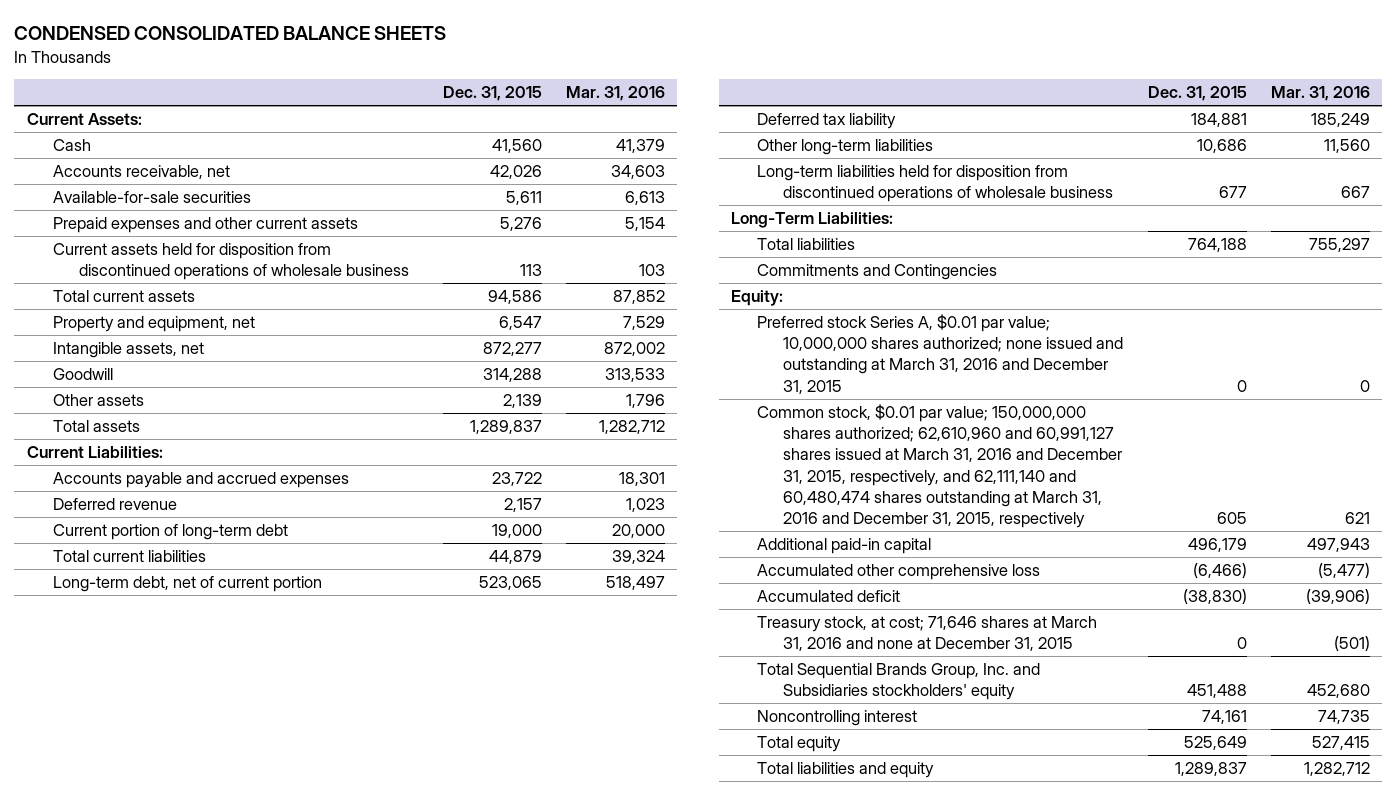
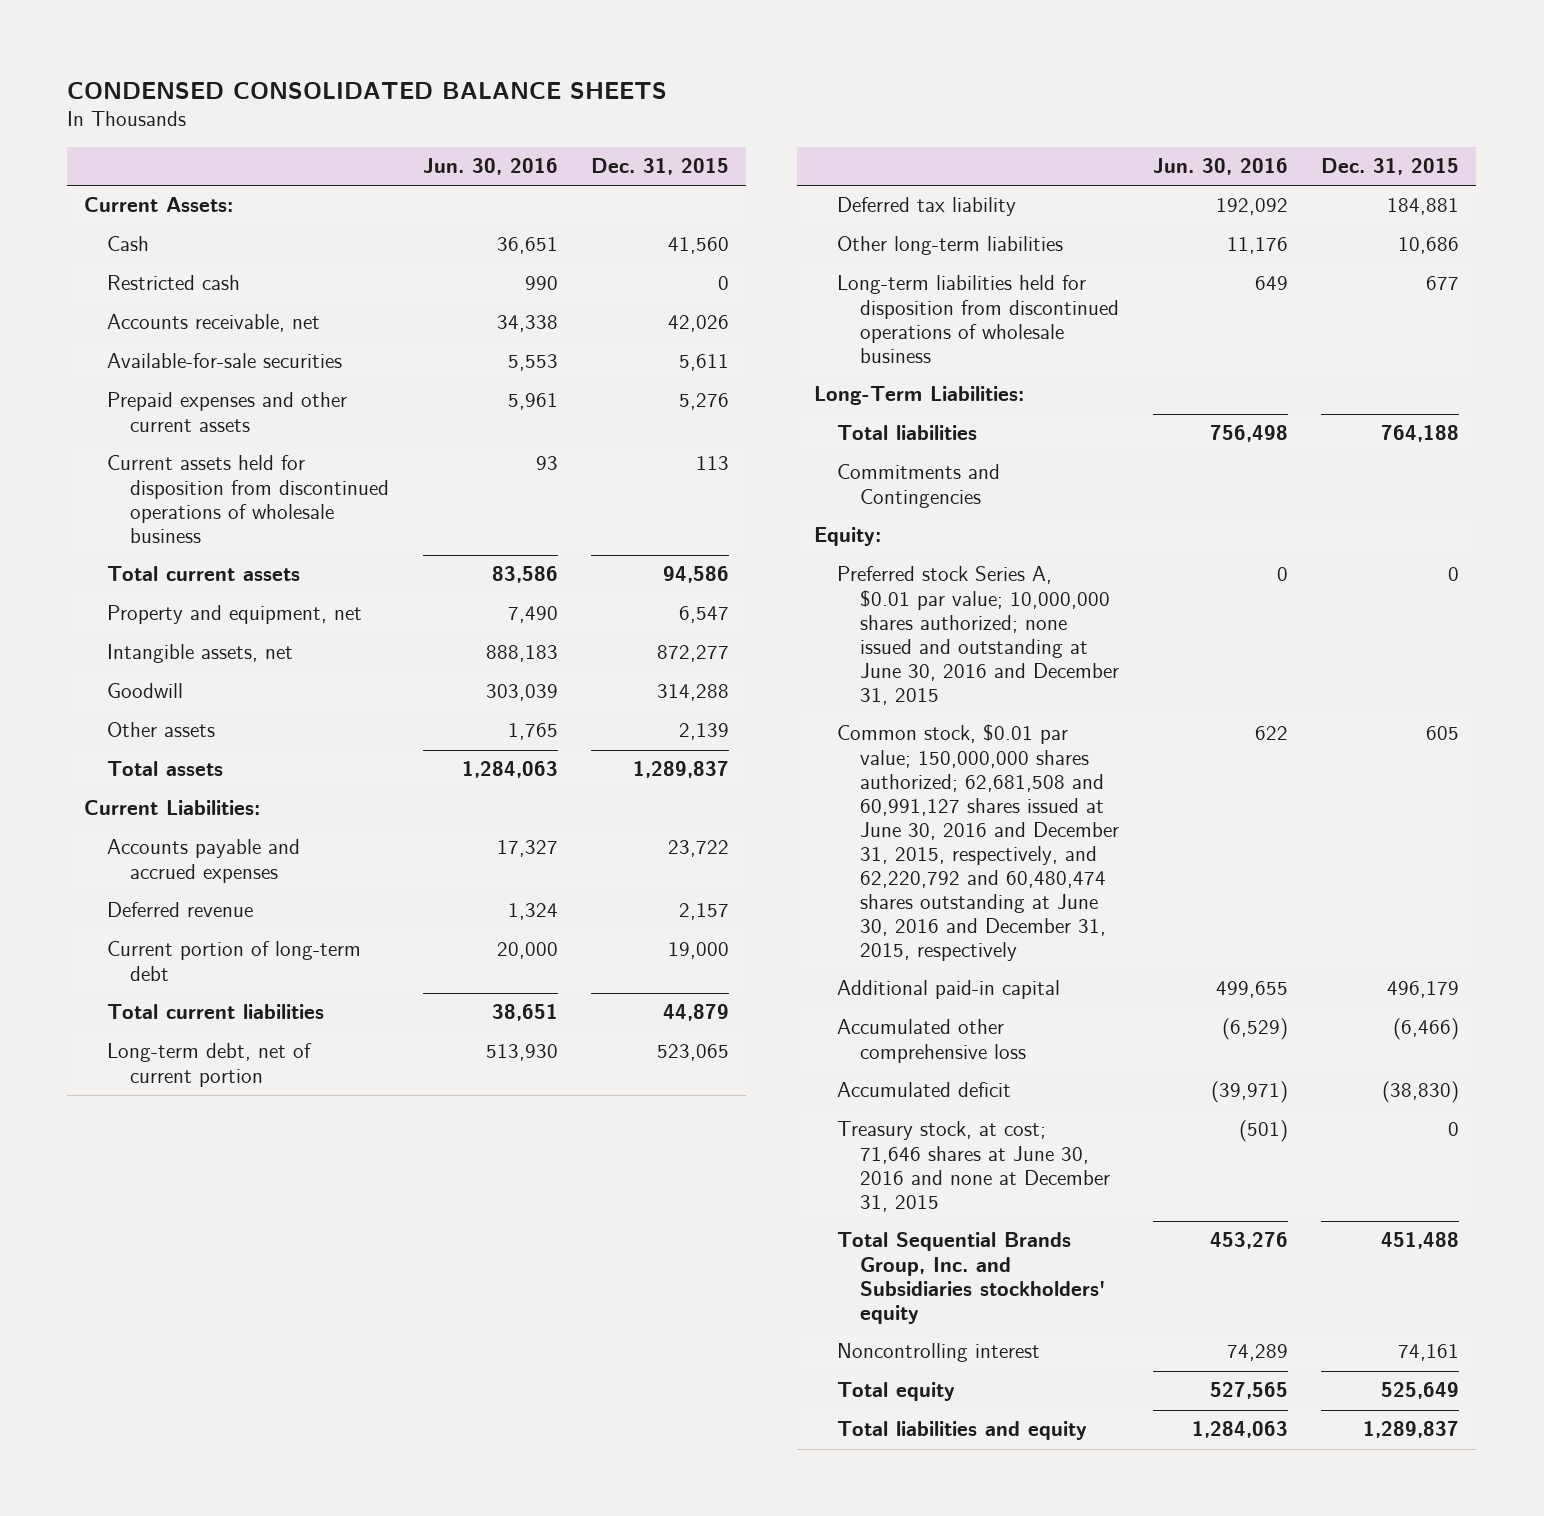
- | Dec. 31, 2015 | Mar. 31, 2016
+ | Jun. 30, 2016 | Dec. 31, 2015
+ Restricted cash | 990 | 0
- Preferred stock Series A, $0.01 par value; 10,000,000 shares authorized; none issued and outstanding at March 31, 2016 and December 31, 2015 | 0 | 0
- Common stock, $0.01 par value; 150,000,000 shares authorized; 62,610,960 and 60,991,127 shares issued at March 31, 2016 and December 31, 2015, respectively, and 62,111,140 and 60,480,474 shares outstanding at March 31, 2016 and December 31, 2015, respectively | 605 | 621
+ Preferred stock Series A, $0.01 par value; 10,000,000 shares authorized; none issued and outstanding at June 30, 2016 and December 31, 2015 | 0 | 0
+ Common stock, $0.01 par value; 150,000,000 shares authorized; 62,681,508 and 60,991,127 shares issued at June 30, 2016 and December 31, 2015, respectively, and 62,220,792 and 60,480,474 shares outstanding at June 30, 2016 and December 31, 2015, respectively | 622 | 605
- Treasury stock, at cost; 71,646 shares at March 31, 2016 and none at December 31, 2015 | 0 | (501)
+ Treasury stock, at cost; 71,646 shares at June 30, 2016 and none at December 31, 2015 | (501) | 0

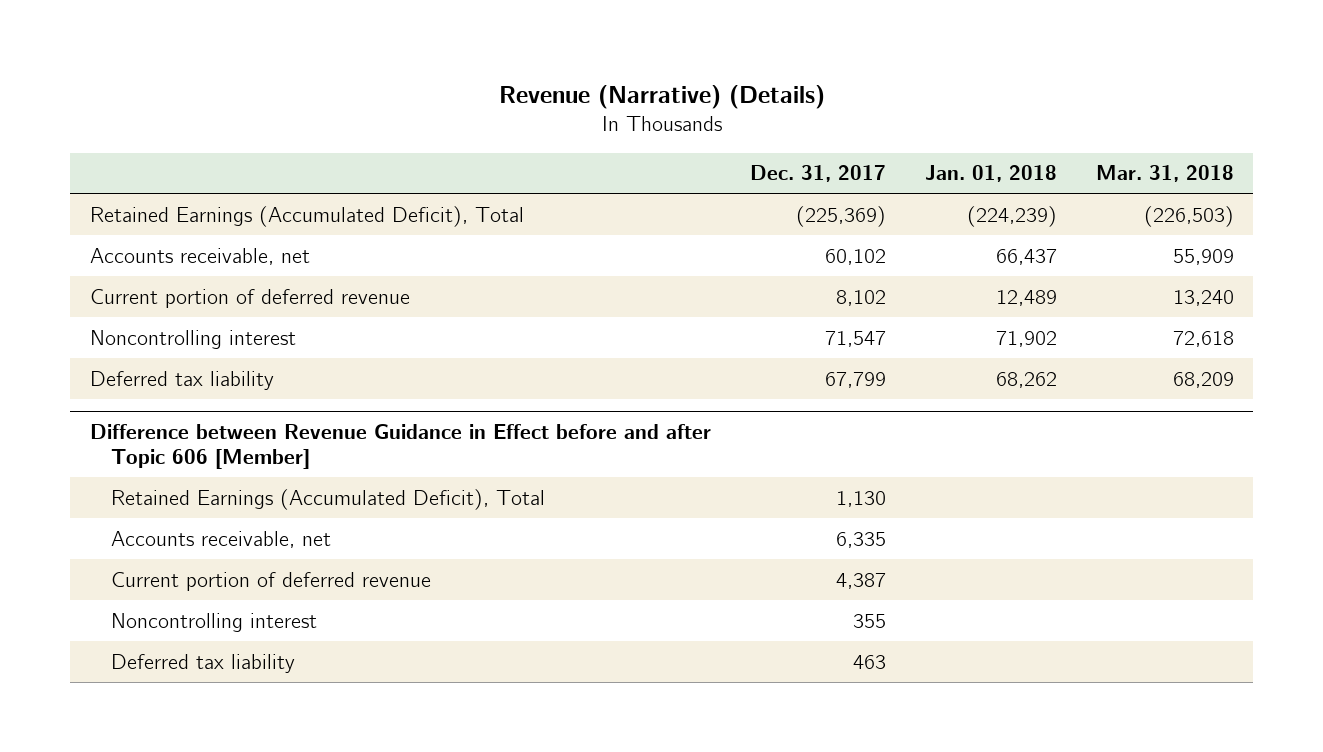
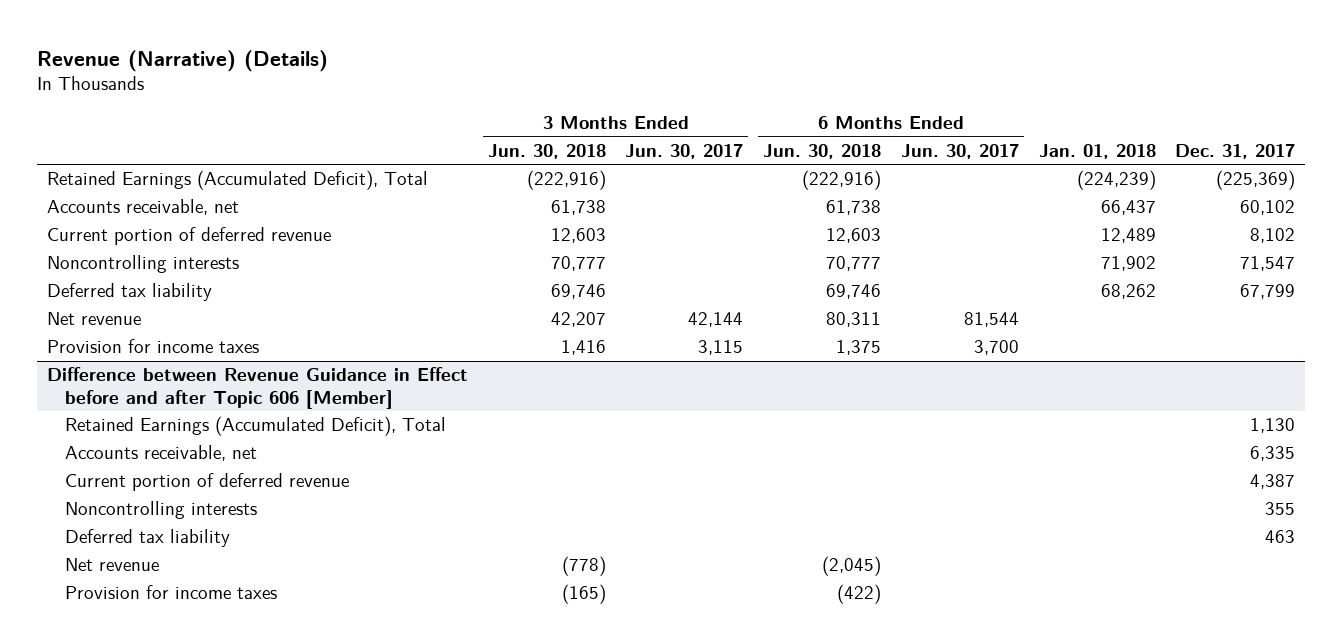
- | Dec. 31, 2017 | Jan. 01, 2018 | Mar. 31, 2018
+ | 3 Months Ended Jun. 30, 2018 | 3 Months Ended Jun. 30, 2017 | 6 Months Ended Jun. 30, 2018 | 6 Months Ended Jun. 30, 2017 | Jan. 01, 2018 | Dec. 31, 2017
- Noncontrolling interest | 71,547 | 71,902 | 72,618
+ Noncontrolling interests | 70,777 | | 70,777 | | 71,902 | 71,547
+ Net revenue | 42,207 | 42,144 | 80,311 | 81,544 | |
+ Provision for income taxes | 1,416 | 3,115 | 1,375 | 3,700 | |
@ Difference between Revenue Guidance in Effect before and after Topic 606 [Member]
- Noncontrolling interest | 355 | |
+ Noncontrolling interests | | | | | | 355
+ Net revenue | (778) | | (2,045) | | |
+ Provision for income taxes | (165) | | (422) | | |

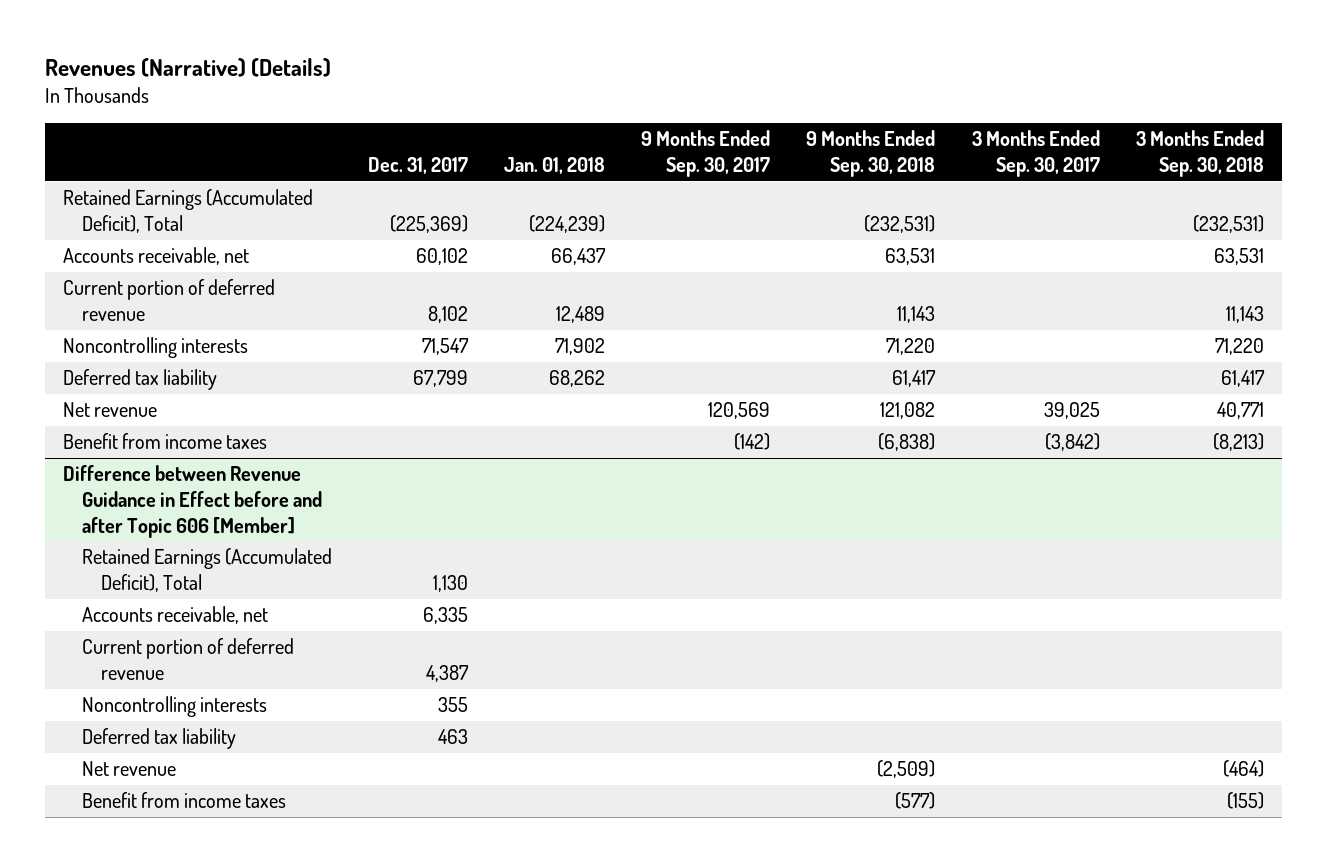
- Revenue (Narrative) (Details)
+ Revenues (Narrative) (Details)
- | 3 Months Ended Jun. 30, 2018 | 3 Months Ended Jun. 30, 2017 | 6 Months Ended Jun. 30, 2018 | 6 Months Ended Jun. 30, 2017 | Jan. 01, 2018 | Dec. 31, 2017
+ | Dec. 31, 2017 | Jan. 01, 2018 | 9 Months Ended Sep. 30, 2017 | 9 Months Ended Sep. 30, 2018 | 3 Months Ended Sep. 30, 2017 | 3 Months Ended Sep. 30, 2018
- Provision for income taxes | 1,416 | 3,115 | 1,375 | 3,700 | |
+ Benefit from income taxes | | | (142) | (6,838) | (3,842) | (8,213)
@ Difference between Revenue Guidance in Effect before and after Topic 606 [Member]
- Provision for income taxes | (165) | | (422) | | |
+ Benefit from income taxes | | | | (577) | | (155)

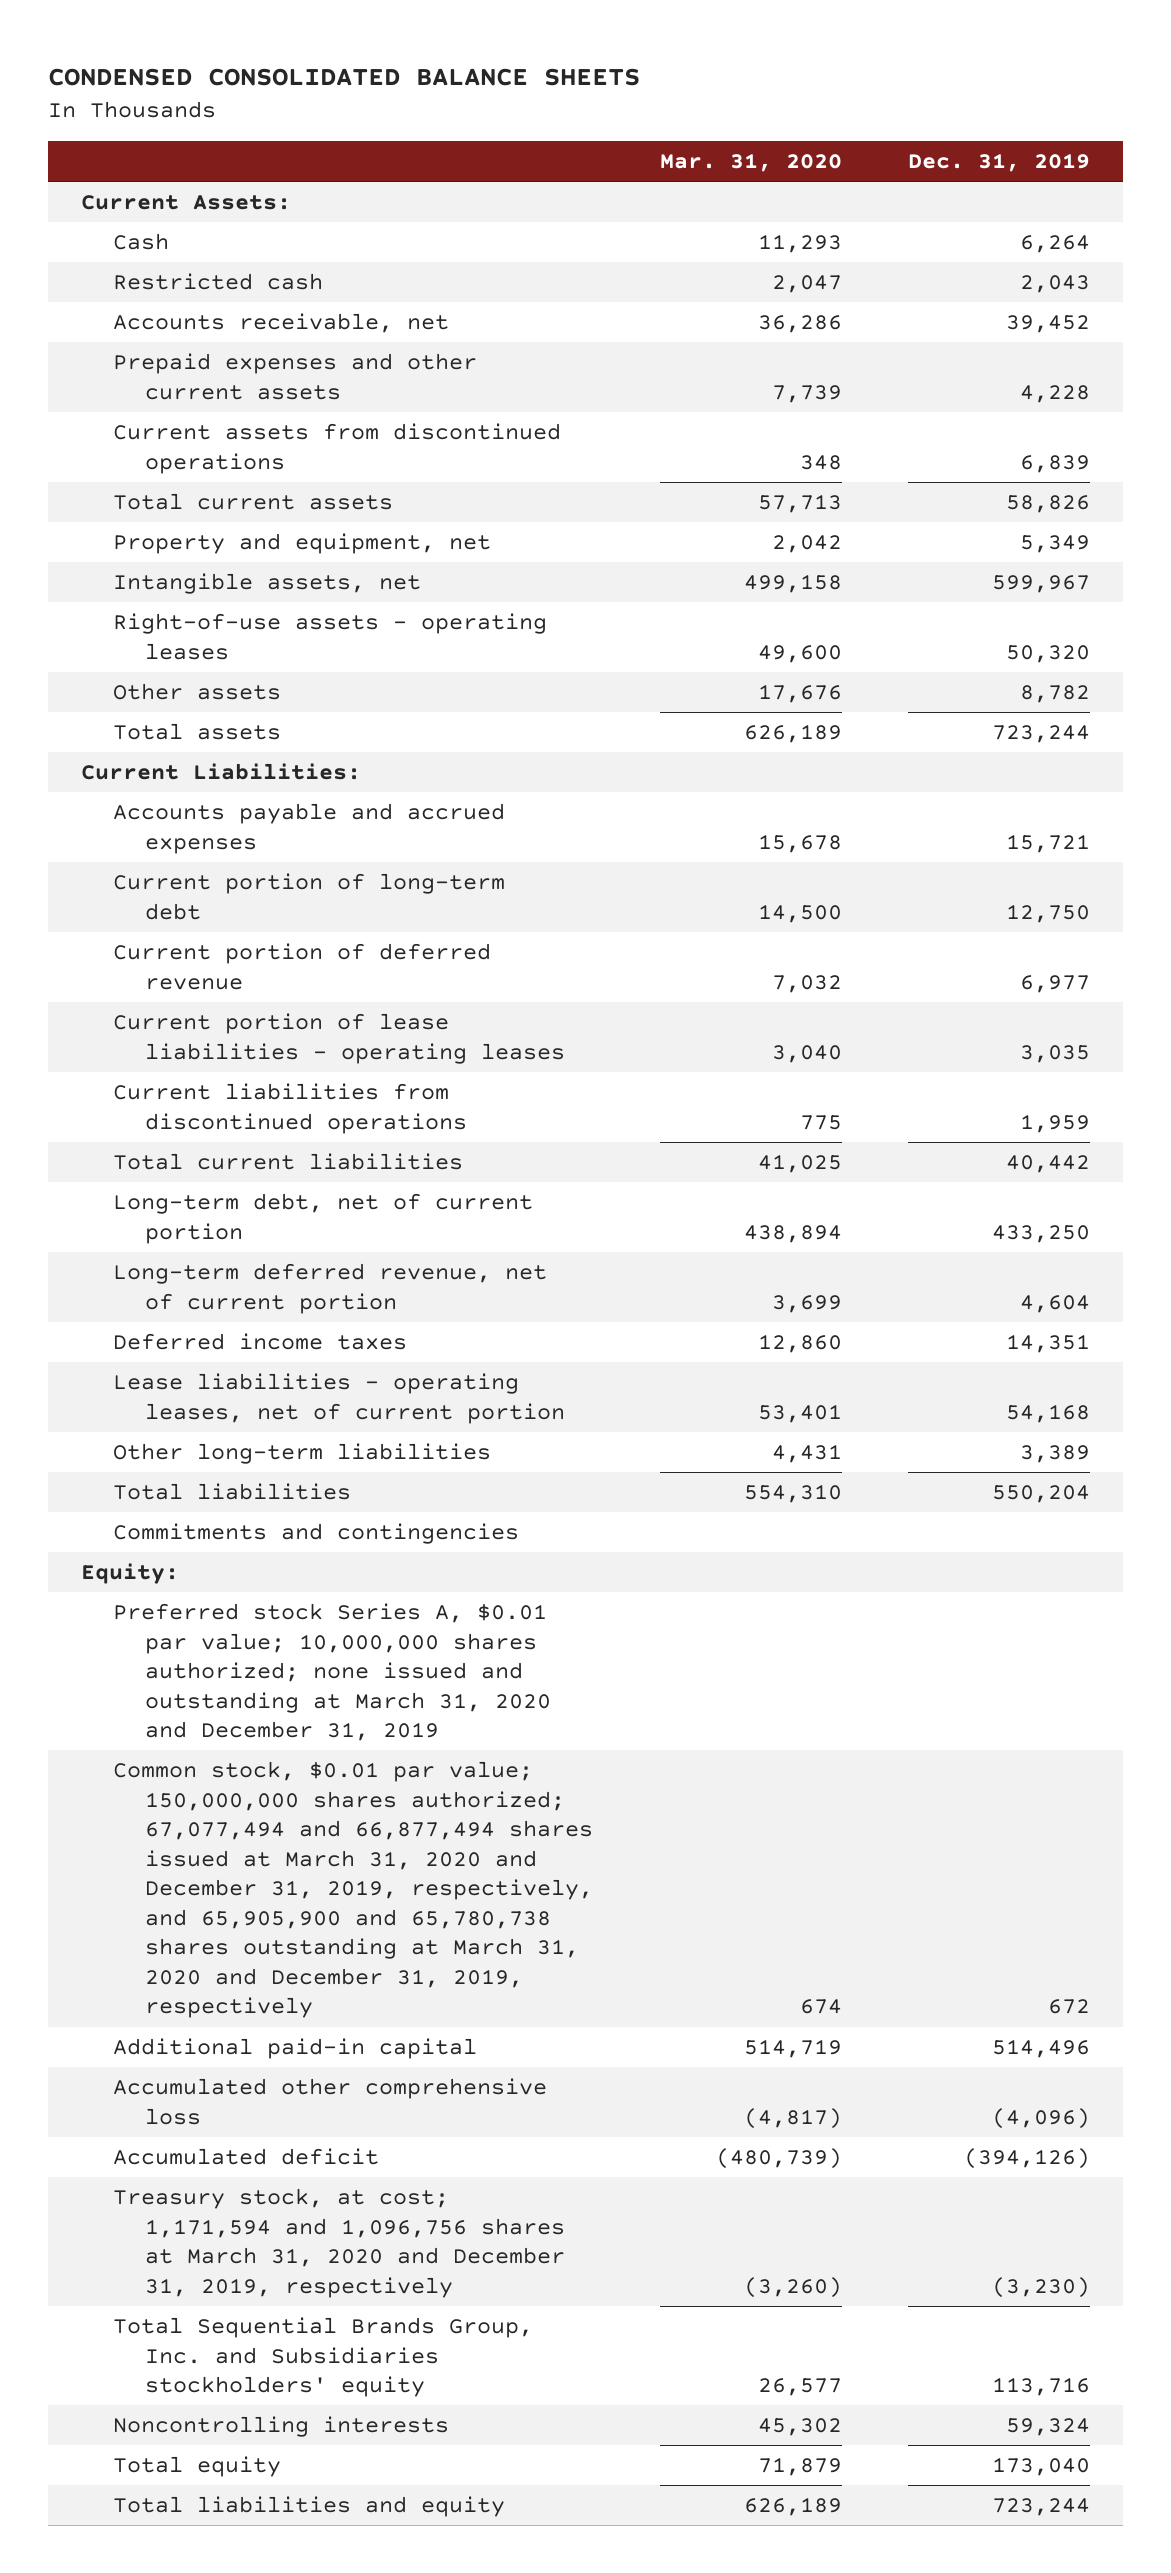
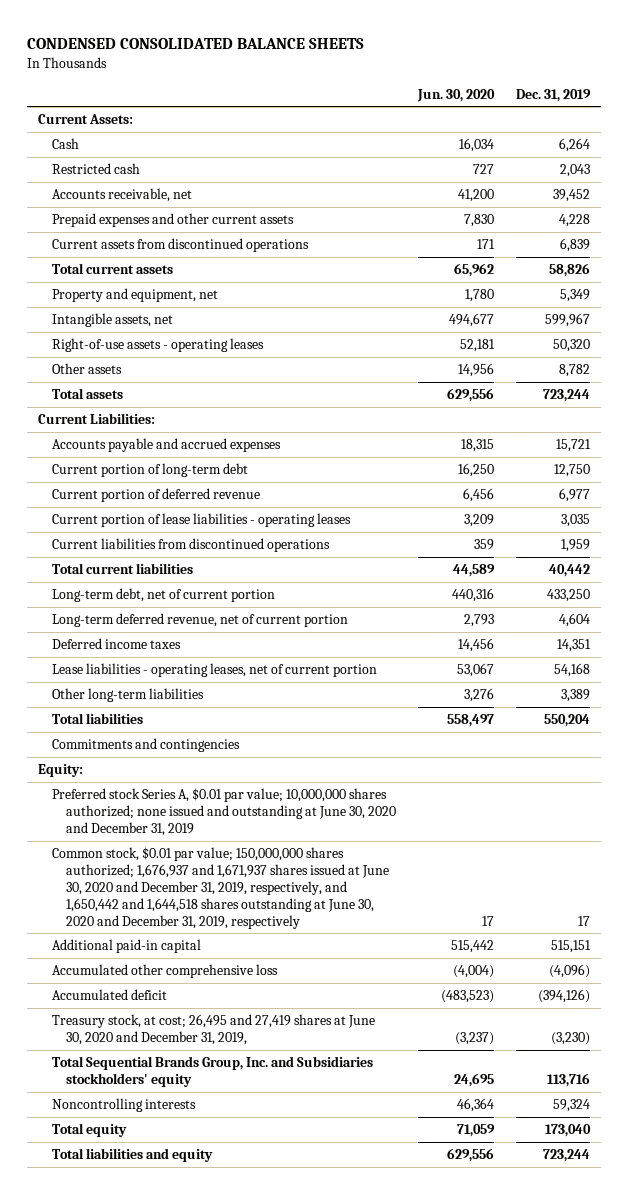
- | Mar. 31, 2020 | Dec. 31, 2019
+ | Jun. 30, 2020 | Dec. 31, 2019
- Preferred stock Series A, $0.01 par value; 10,000,000 shares authorized; none issued and outstanding at March 31, 2020 and December 31, 2019
- Common stock, $0.01 par value; 150,000,000 shares authorized; 67,077,494 and 66,877,494 shares issued at March 31, 2020 and December 31, 2019, respectively, and 65,905,900 and 65,780,738 shares outstanding at March 31, 2020 and December 31, 2019, respectively | 674 | 672
- Additional paid-in capital | 514,719 | 514,496
+ Preferred stock Series A, $0.01 par value; 10,000,000 shares authorized; none issued and outstanding at June 30, 2020 and December 31, 2019
+ Common stock, $0.01 par value; 150,000,000 shares authorized; 1,676,937 and 1,671,937 shares issued at June 30, 2020 and December 31, 2019, respectively, and 1,650,442 and 1,644,518 shares outstanding at June 30, 2020 and December 31, 2019, respectively | 17 | 17
+ Additional paid-in capital | 515,442 | 515,151
- Treasury stock, at cost; 1,171,594 and 1,096,756 shares at March 31, 2020 and December 31, 2019, respectively | (3,260) | (3,230)
+ Treasury stock, at cost; 26,495 and 27,419 shares at June 30, 2020 and December 31, 2019, | (3,237) | (3,230)

